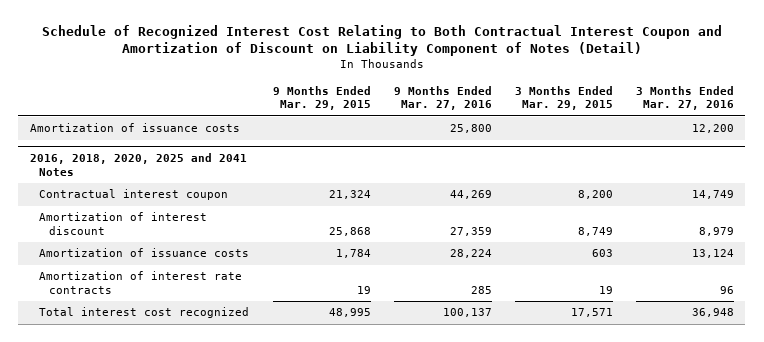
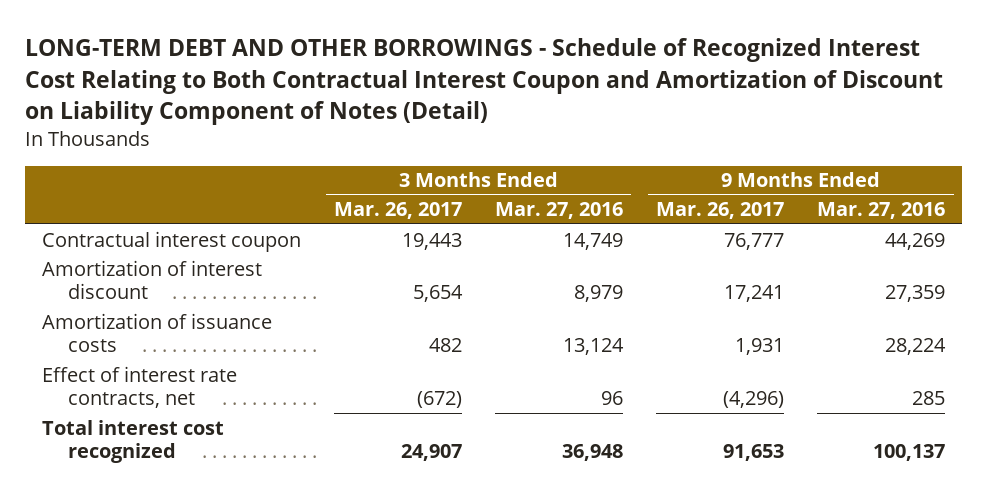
- Schedule of Recognized Interest Cost Relating to Both Contractual Interest Coupon and Amortization of Discount on Liability Component of Notes (Detail)
+ LONG-TERM DEBT AND OTHER BORROWINGS - Schedule of Recognized Interest Cost Relating to Both Contractual Interest Coupon and Amortization of Discount on Liability Component of Notes (Detail)
- | 9 Months Ended Mar. 29, 2015 | 9 Months Ended Mar. 27, 2016 | 3 Months Ended Mar. 29, 2015 | 3 Months Ended Mar. 27, 2016
+ | 3 Months Ended Mar. 26, 2017 | 3 Months Ended Mar. 27, 2016 | 9 Months Ended Mar. 26, 2017 | 9 Months Ended Mar. 27, 2016
- Amortization of issuance costs | | 25,800 | | 12,200
- 2016, 2018, 2020, 2025 and 2041 Notes
- Amortization of interest rate contracts | 19 | 285 | 19 | 96
+ Effect of interest rate contracts, net | (672) | 96 | (4,296) | 285

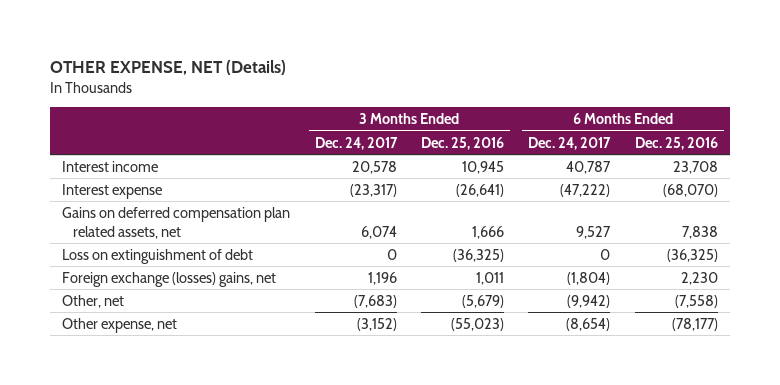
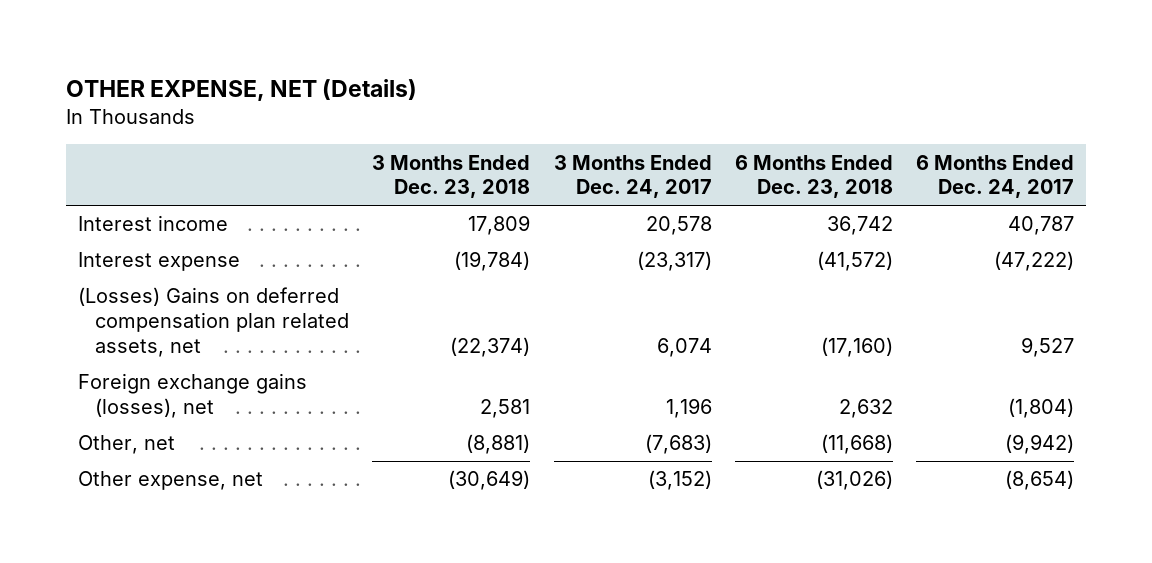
- | 3 Months Ended Dec. 24, 2017 | 3 Months Ended Dec. 25, 2016 | 6 Months Ended Dec. 24, 2017 | 6 Months Ended Dec. 25, 2016
+ | 3 Months Ended Dec. 23, 2018 | 3 Months Ended Dec. 24, 2017 | 6 Months Ended Dec. 23, 2018 | 6 Months Ended Dec. 24, 2017
- Gains on deferred compensation plan related assets, net | 6,074 | 1,666 | 9,527 | 7,838
- Loss on extinguishment of debt | 0 | (36,325) | 0 | (36,325)
- Foreign exchange (losses) gains, net | 1,196 | 1,011 | (1,804) | 2,230
+ (Losses) Gains on deferred compensation plan related assets, net | (22,374) | 6,074 | (17,160) | 9,527
+ Foreign exchange gains (losses), net | 2,581 | 1,196 | 2,632 | (1,804)

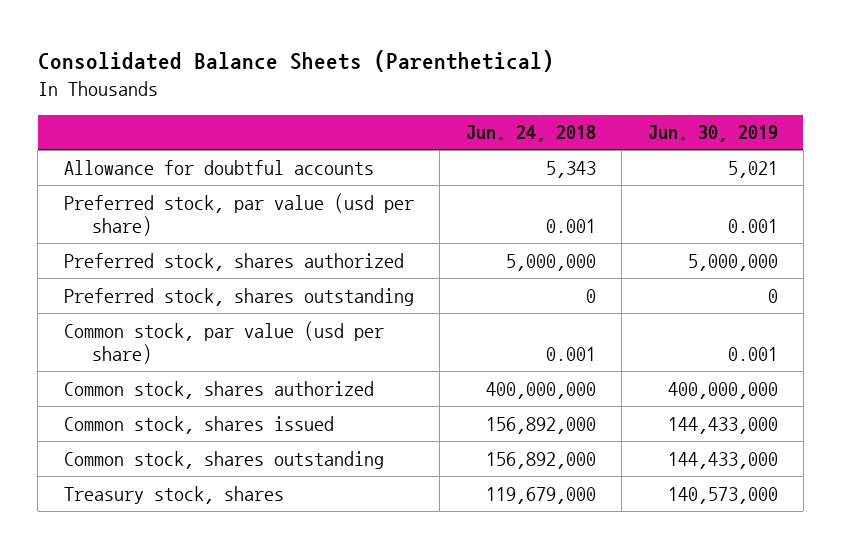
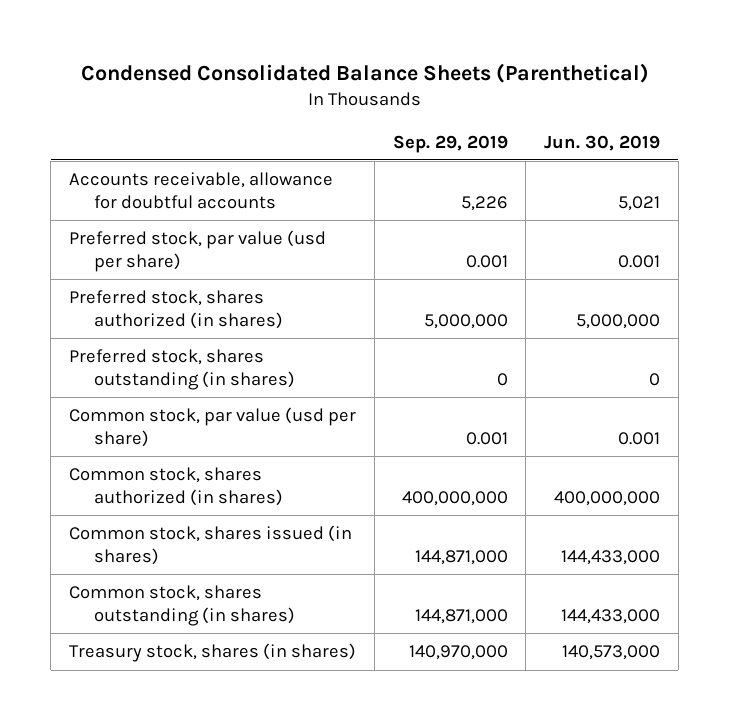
- Consolidated Balance Sheets (Parenthetical)
+ Condensed Consolidated Balance Sheets (Parenthetical)
- | Jun. 24, 2018 | Jun. 30, 2019
+ | Sep. 29, 2019 | Jun. 30, 2019
- Allowance for doubtful accounts | 5,343 | 5,021
+ Accounts receivable, allowance for doubtful accounts | 5,226 | 5,021
- Preferred stock, shares authorized | 5,000,000 | 5,000,000
- Preferred stock, shares outstanding | 0 | 0
+ Preferred stock, shares authorized (in shares) | 5,000,000 | 5,000,000
+ Preferred stock, shares outstanding (in shares) | 0 | 0
- Common stock, shares authorized | 400,000,000 | 400,000,000
- Common stock, shares issued | 156,892,000 | 144,433,000
- Common stock, shares outstanding | 156,892,000 | 144,433,000
- Treasury stock, shares | 119,679,000 | 140,573,000
+ Common stock, shares authorized (in shares) | 400,000,000 | 400,000,000
+ Common stock, shares issued (in shares) | 144,871,000 | 144,433,000
+ Common stock, shares outstanding (in shares) | 144,871,000 | 144,433,000
+ Treasury stock, shares (in shares) | 140,970,000 | 140,573,000

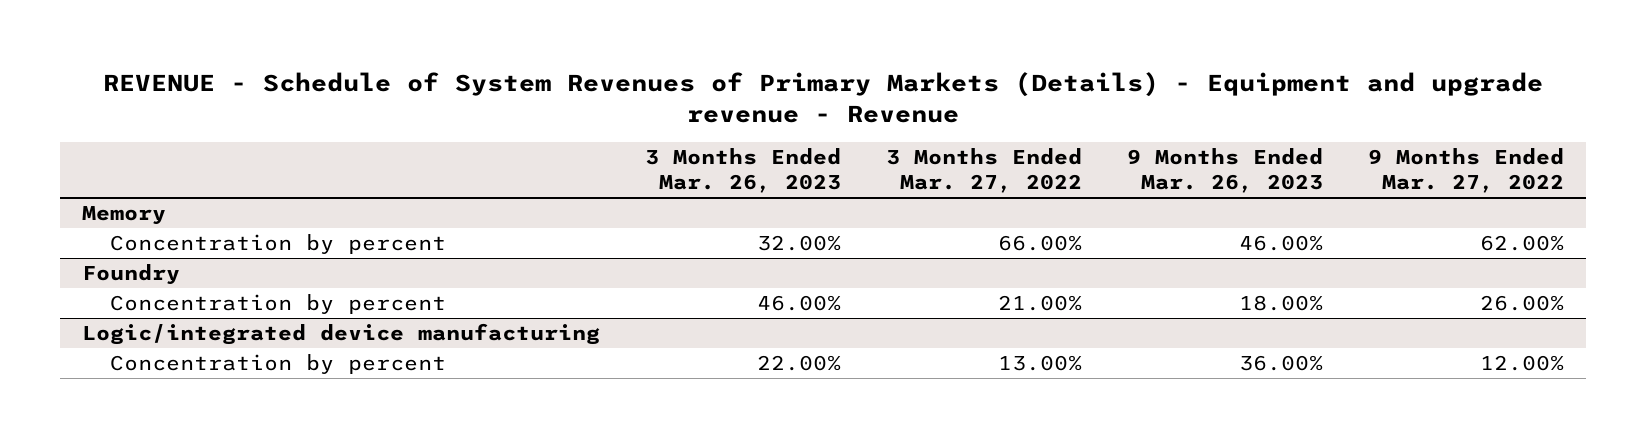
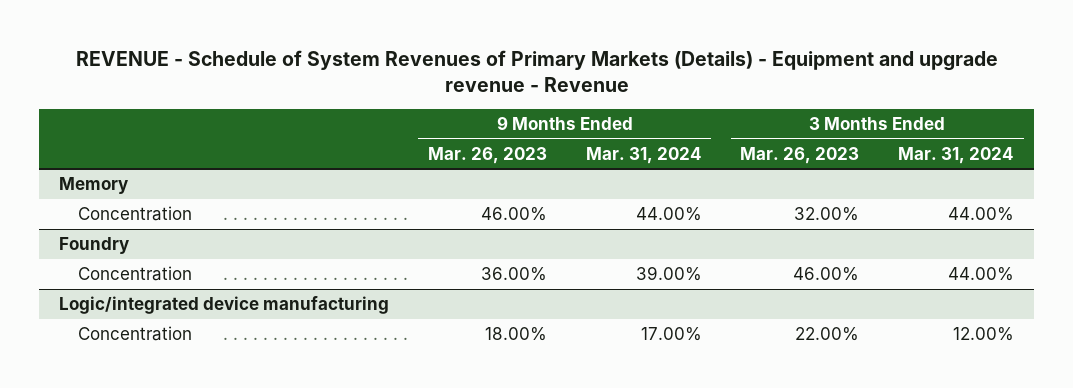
- | 3 Months Ended Mar. 26, 2023 | 3 Months Ended Mar. 27, 2022 | 9 Months Ended Mar. 26, 2023 | 9 Months Ended Mar. 27, 2022
+ | 9 Months Ended Mar. 26, 2023 | 9 Months Ended Mar. 31, 2024 | 3 Months Ended Mar. 26, 2023 | 3 Months Ended Mar. 31, 2024
@ Memory
- Concentration by percent | 32.00% | 66.00% | 46.00% | 62.00%
+ Concentration | 46.00% | 44.00% | 32.00% | 44.00%
@ Foundry
- Concentration by percent | 46.00% | 21.00% | 18.00% | 26.00%
+ Concentration | 36.00% | 39.00% | 46.00% | 44.00%
@ Logic/integrated device manufacturing
- Concentration by percent | 22.00% | 13.00% | 36.00% | 12.00%
+ Concentration | 18.00% | 17.00% | 22.00% | 12.00%

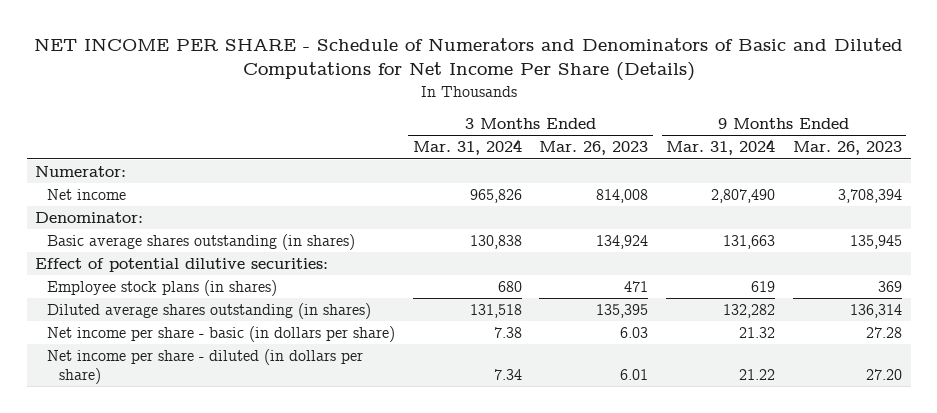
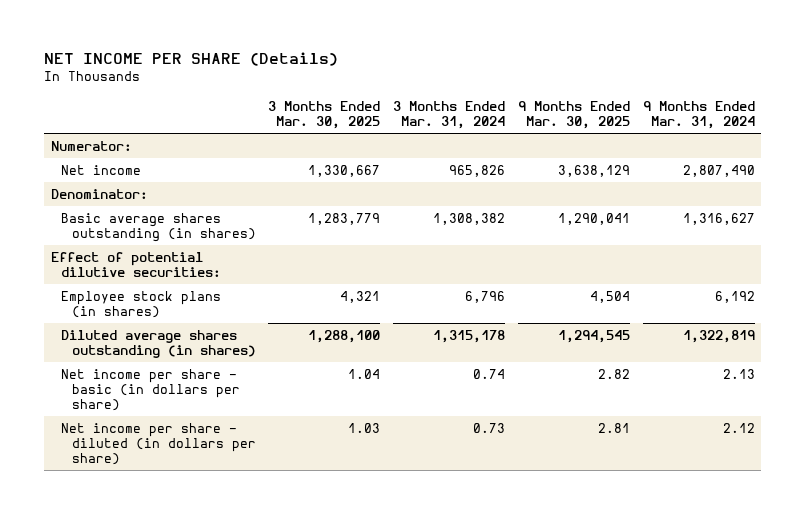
- NET INCOME PER SHARE - Schedule of Numerators and Denominators of Basic and Diluted Computations for Net Income Per Share (Details)
+ NET INCOME PER SHARE (Details)
- | 3 Months Ended Mar. 31, 2024 | 3 Months Ended Mar. 26, 2023 | 9 Months Ended Mar. 31, 2024 | 9 Months Ended Mar. 26, 2023
+ | 3 Months Ended Mar. 30, 2025 | 3 Months Ended Mar. 31, 2024 | 9 Months Ended Mar. 30, 2025 | 9 Months Ended Mar. 31, 2024
- Basic average shares outstanding (in shares) | 130,838 | 134,924 | 131,663 | 135,945
+ Basic average shares outstanding (in shares) | 1,283,779 | 1,308,382 | 1,290,041 | 1,316,627
- Employee stock plans (in shares) | 680 | 471 | 619 | 369
- Diluted average shares outstanding (in shares) | 131,518 | 135,395 | 132,282 | 136,314
- Net income per share - basic (in dollars per share) | 7.38 | 6.03 | 21.32 | 27.28
- Net income per share - diluted (in dollars per share) | 7.34 | 6.01 | 21.22 | 27.20
+ Employee stock plans (in shares) | 4,321 | 6,796 | 4,504 | 6,192
+ Diluted average shares outstanding (in shares) | 1,288,100 | 1,315,178 | 1,294,545 | 1,322,819
+ Net income per share - basic (in dollars per share) | 1.04 | 0.74 | 2.82 | 2.13
+ Net income per share - diluted (in dollars per share) | 1.03 | 0.73 | 2.81 | 2.12

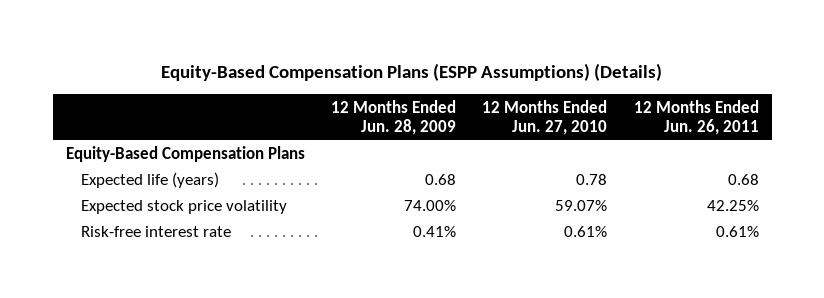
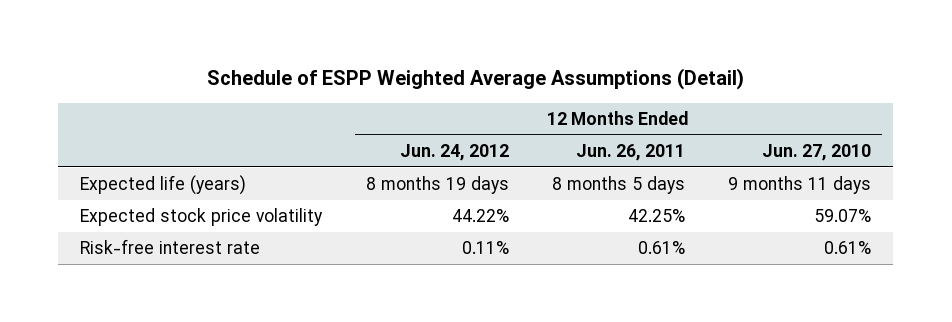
- Equity-Based Compensation Plans (ESPP Assumptions) (Details)
+ Schedule of ESPP Weighted Average Assumptions (Detail)
- | 12 Months Ended Jun. 28, 2009 | 12 Months Ended Jun. 27, 2010 | 12 Months Ended Jun. 26, 2011
+ | 12 Months Ended Jun. 24, 2012 | 12 Months Ended Jun. 26, 2011 | 12 Months Ended Jun. 27, 2010
- Equity-Based Compensation Plans
- Expected life (years) | 0.68 | 0.78 | 0.68
+ Expected life (years) | 8 months 19 days | 8 months 5 days | 9 months 11 days

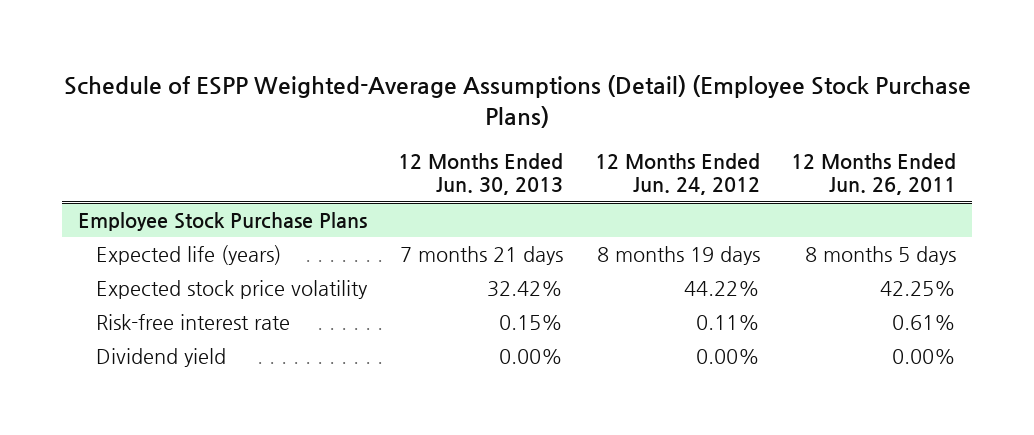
- Schedule of ESPP Weighted Average Assumptions (Detail)
+ Schedule of ESPP Weighted-Average Assumptions (Detail) (Employee Stock Purchase Plans)
- | 12 Months Ended Jun. 24, 2012 | 12 Months Ended Jun. 26, 2011 | 12 Months Ended Jun. 27, 2010
+ | 12 Months Ended Jun. 30, 2013 | 12 Months Ended Jun. 24, 2012 | 12 Months Ended Jun. 26, 2011
+ Employee Stock Purchase Plans
+ Dividend yield | 0.00% | 0.00% | 0.00%

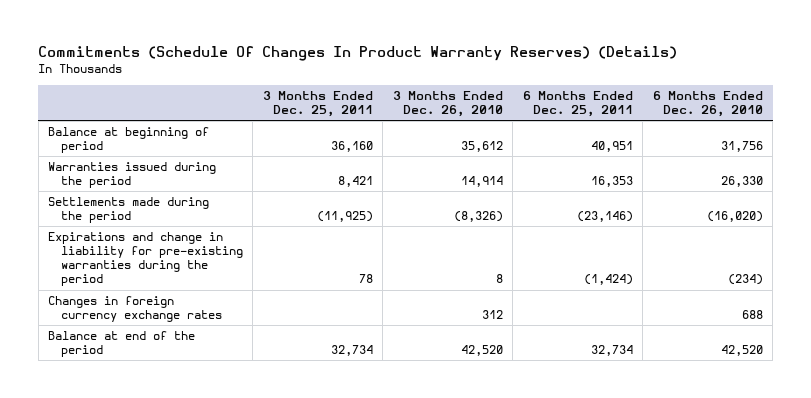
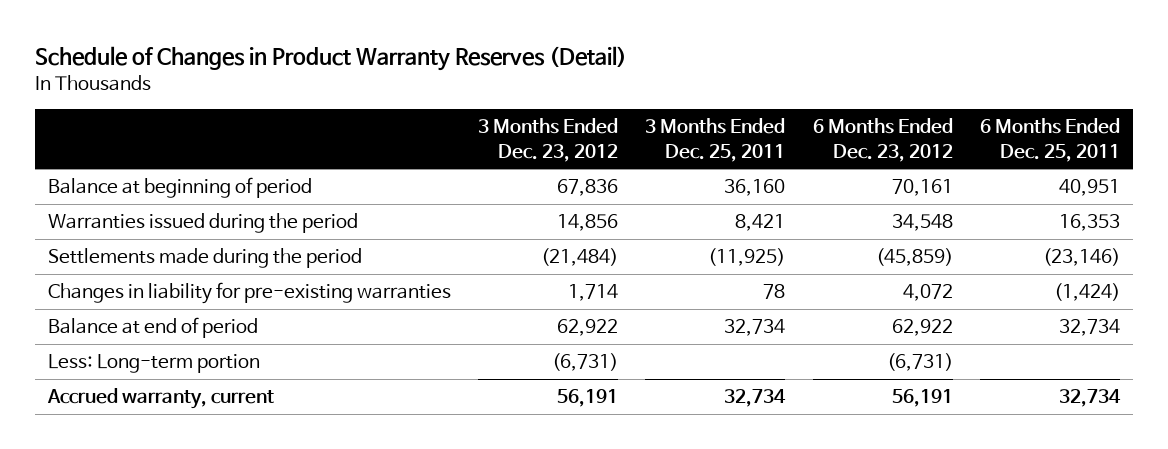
- Commitments (Schedule Of Changes In Product Warranty Reserves) (Details)
+ Schedule of Changes in Product Warranty Reserves (Detail)
- | 3 Months Ended Dec. 25, 2011 | 3 Months Ended Dec. 26, 2010 | 6 Months Ended Dec. 25, 2011 | 6 Months Ended Dec. 26, 2010
+ | 3 Months Ended Dec. 23, 2012 | 3 Months Ended Dec. 25, 2011 | 6 Months Ended Dec. 23, 2012 | 6 Months Ended Dec. 25, 2011
- Expirations and change in liability for pre-existing warranties during the period | 78 | 8 | (1,424) | (234)
- Changes in foreign currency exchange rates | | 312 | | 688
- Balance at end of the period | 32,734 | 42,520 | 32,734 | 42,520
+ Changes in liability for pre-existing warranties | 1,714 | 78 | 4,072 | (1,424)
+ Balance at end of period | 62,922 | 32,734 | 62,922 | 32,734
+ Less: Long-term portion | (6,731) | | (6,731) |
+ Accrued warranty, current | 56,191 | 32,734 | 56,191 | 32,734

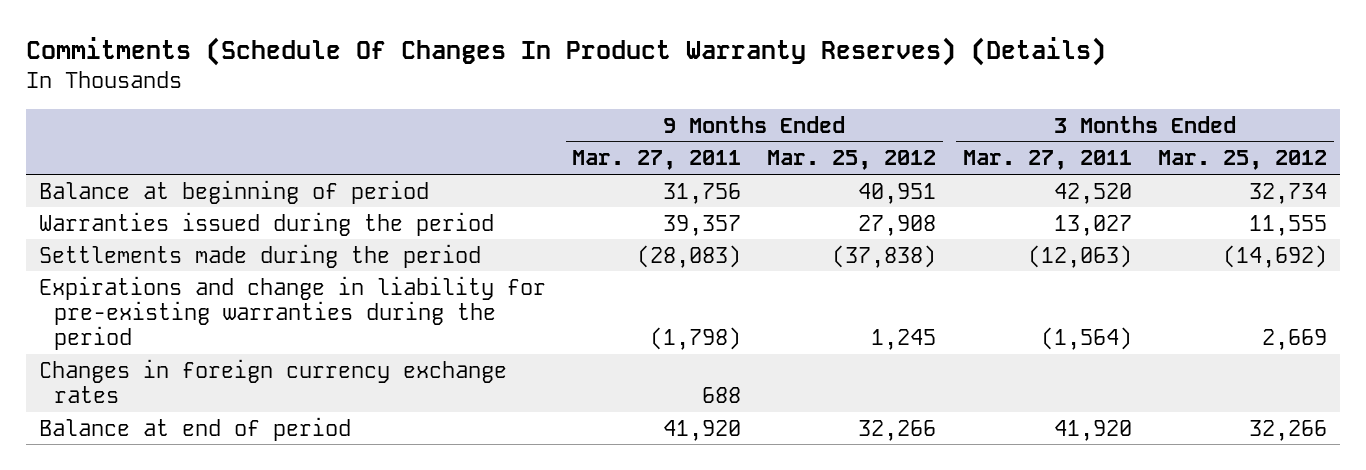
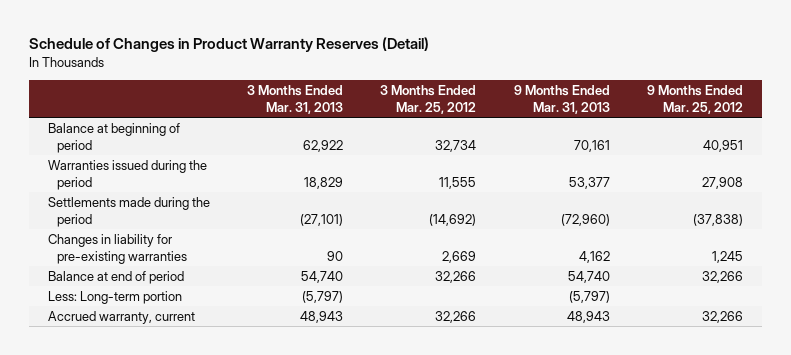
- Commitments (Schedule Of Changes In Product Warranty Reserves) (Details)
+ Schedule of Changes in Product Warranty Reserves (Detail)
- | 9 Months Ended Mar. 27, 2011 | 9 Months Ended Mar. 25, 2012 | 3 Months Ended Mar. 27, 2011 | 3 Months Ended Mar. 25, 2012
+ | 3 Months Ended Mar. 31, 2013 | 3 Months Ended Mar. 25, 2012 | 9 Months Ended Mar. 31, 2013 | 9 Months Ended Mar. 25, 2012
- Expirations and change in liability for pre-existing warranties during the period | (1,798) | 1,245 | (1,564) | 2,669
- Changes in foreign currency exchange rates | 688 | | |
+ Changes in liability for pre-existing warranties | 90 | 2,669 | 4,162 | 1,245
+ Less: Long-term portion | (5,797) | | (5,797) |
+ Accrued warranty, current | 48,943 | 32,266 | 48,943 | 32,266

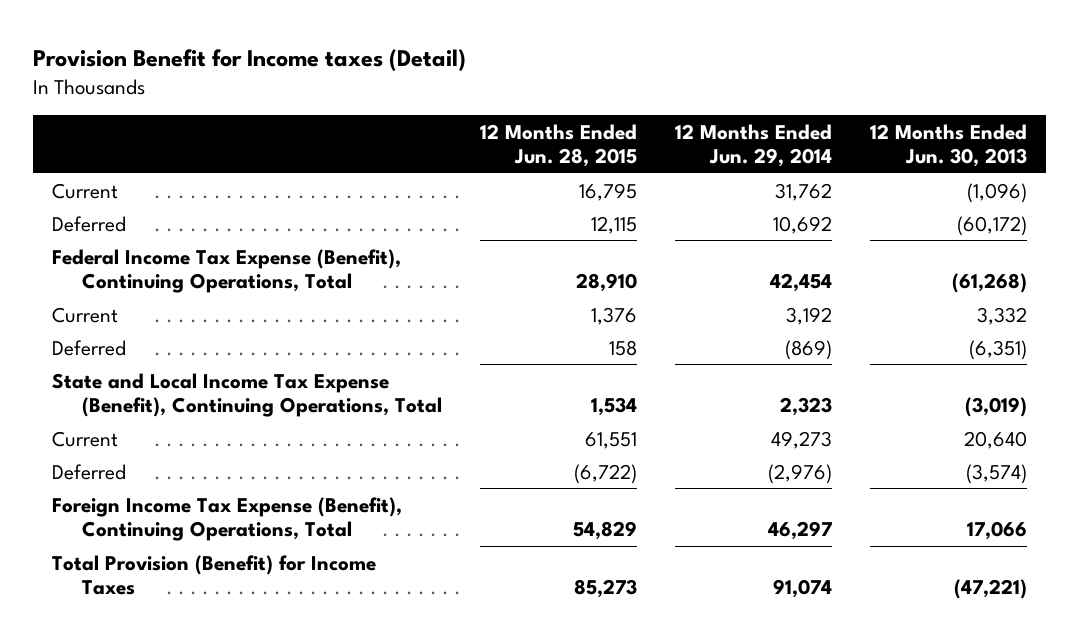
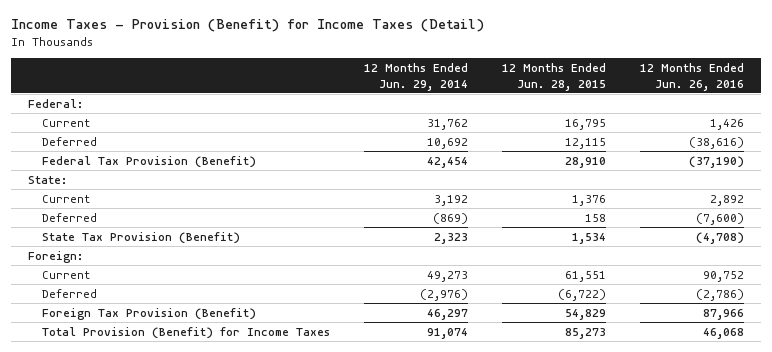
- Provision Benefit for Income taxes (Detail)
+ Income Taxes - Provision (Benefit) for Income Taxes (Detail)
- | 12 Months Ended Jun. 28, 2015 | 12 Months Ended Jun. 29, 2014 | 12 Months Ended Jun. 30, 2013
+ | 12 Months Ended Jun. 29, 2014 | 12 Months Ended Jun. 28, 2015 | 12 Months Ended Jun. 26, 2016
+ Federal:
- Federal Income Tax Expense (Benefit), Continuing Operations, Total | 28,910 | 42,454 | (61,268)
+ Federal Tax Provision (Benefit) | 42,454 | 28,910 | (37,190)
+ State:
- State and Local Income Tax Expense (Benefit), Continuing Operations, Total | 1,534 | 2,323 | (3,019)
+ State Tax Provision (Benefit) | 2,323 | 1,534 | (4,708)
+ Foreign:
- Foreign Income Tax Expense (Benefit), Continuing Operations, Total | 54,829 | 46,297 | 17,066
+ Foreign Tax Provision (Benefit) | 46,297 | 54,829 | 87,966

